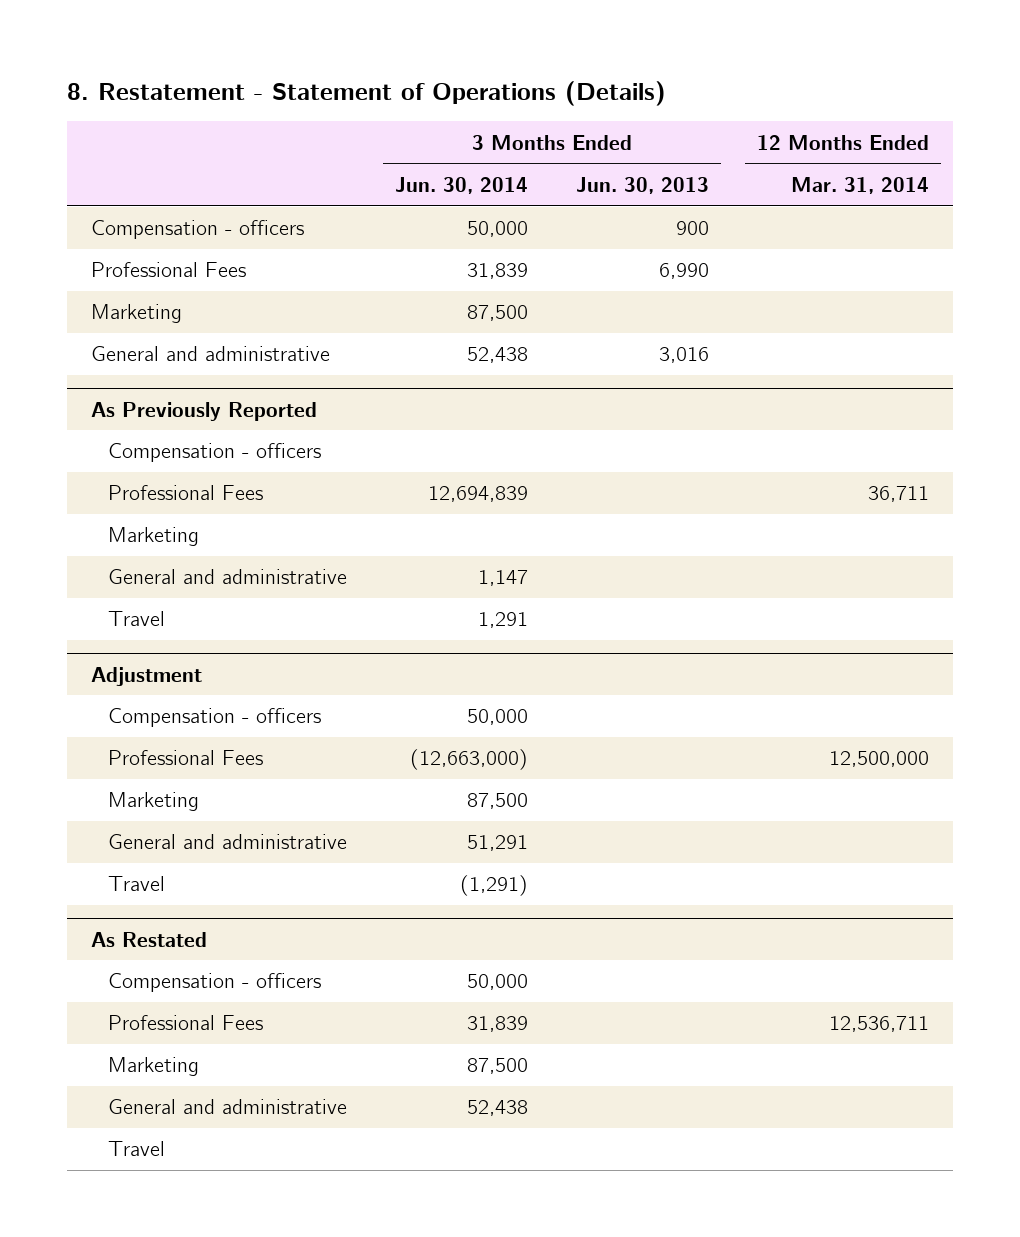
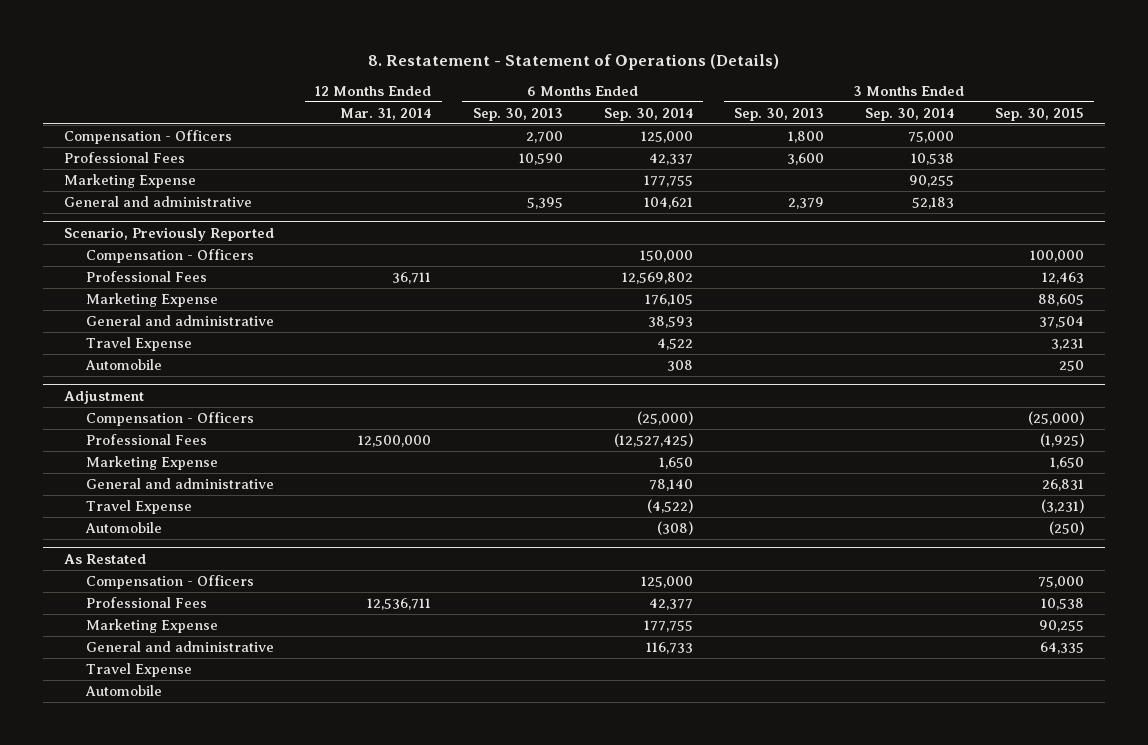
- | 3 Months Ended Jun. 30, 2014 | 3 Months Ended Jun. 30, 2013 | 12 Months Ended Mar. 31, 2014
+ | 12 Months Ended Mar. 31, 2014 | 6 Months Ended Sep. 30, 2013 | 6 Months Ended Sep. 30, 2014 | 3 Months Ended Sep. 30, 2013 | 3 Months Ended Sep. 30, 2014 | 3 Months Ended Sep. 30, 2015
- Compensation - officers | 50,000 | 900 |
+ Compensation - Officers | | 2,700 | 125,000 | 1,800 | 75,000 |
- Marketing | 87,500 | |
+ Marketing Expense | | | 177,755 | | 90,255 |
- As Previously Reported
- Compensation - officers
+ Scenario, Previously Reported
+ Compensation - Officers | | | 150,000 | | | 100,000
- Marketing
+ Marketing Expense | | | 176,105 | | | 88,605
- Travel | 1,291 | |
+ Travel Expense | | | 4,522 | | | 3,231
+ Automobile | | | 308 | | | 250
@ Adjustment
- Compensation - officers | 50,000 | |
+ Compensation - Officers | | | (25,000) | | | (25,000)
- Marketing | 87,500 | |
+ Marketing Expense | | | 1,650 | | | 1,650
- Travel | (1,291) | |
+ Travel Expense | | | (4,522) | | | (3,231)
+ Automobile | | | (308) | | | (250)
@ As Restated
- Compensation - officers | 50,000 | |
+ Compensation - Officers | | | 125,000 | | | 75,000
- Marketing | 87,500 | |
+ Marketing Expense | | | 177,755 | | | 90,255
- Travel
+ Travel Expense
+ Automobile

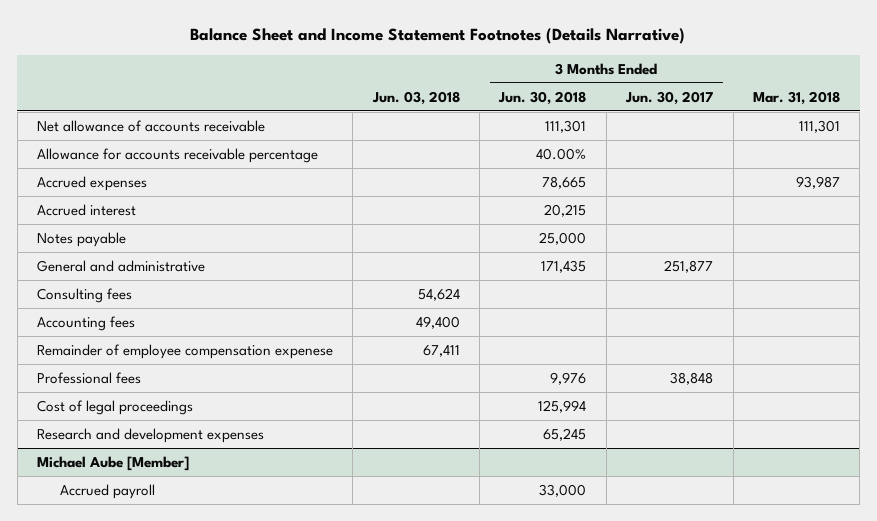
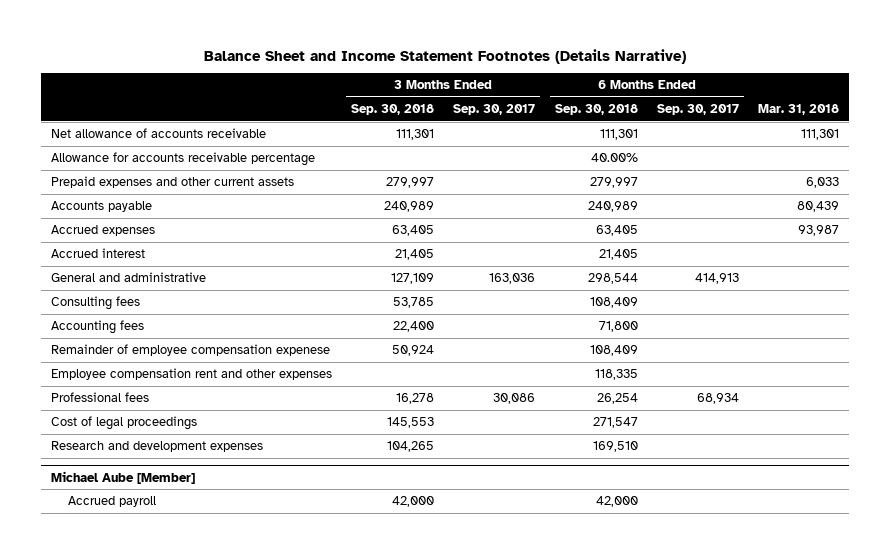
- | Jun. 03, 2018 | 3 Months Ended Jun. 30, 2018 | 3 Months Ended Jun. 30, 2017 | Mar. 31, 2018
+ | 3 Months Ended Sep. 30, 2018 | 3 Months Ended Sep. 30, 2017 | 6 Months Ended Sep. 30, 2018 | 6 Months Ended Sep. 30, 2017 | Mar. 31, 2018
+ Prepaid expenses and other current assets | 279,997 | | 279,997 | | 6,033
+ Accounts payable | 240,989 | | 240,989 | | 80,439
- Notes payable | | 25,000 | |
+ Employee compensation rent and other expenses | | | 118,335 | |

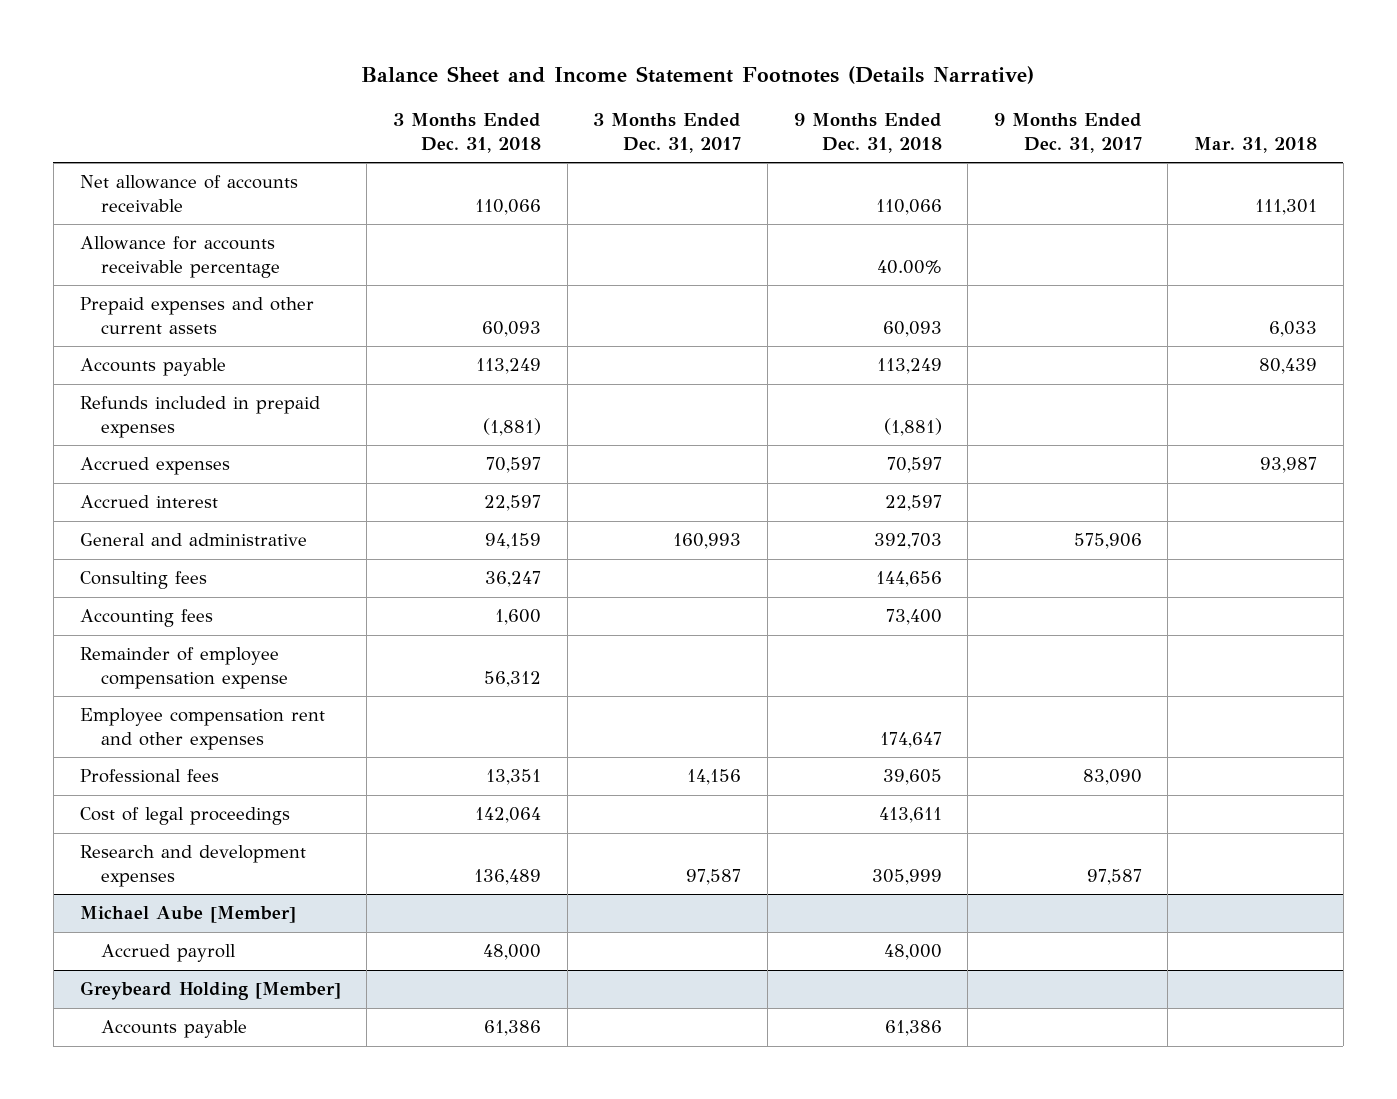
- | 3 Months Ended Sep. 30, 2018 | 3 Months Ended Sep. 30, 2017 | 6 Months Ended Sep. 30, 2018 | 6 Months Ended Sep. 30, 2017 | Mar. 31, 2018
+ | 3 Months Ended Dec. 31, 2018 | 3 Months Ended Dec. 31, 2017 | 9 Months Ended Dec. 31, 2018 | 9 Months Ended Dec. 31, 2017 | Mar. 31, 2018
+ Refunds included in prepaid expenses | (1,881) | | (1,881) | |
- Remainder of employee compensation expenese | 50,924 | | 108,409 | |
+ Remainder of employee compensation expense | 56,312 | | | |
+ Greybeard Holding [Member]
+ Accounts payable | 61,386 | | 61,386 | |

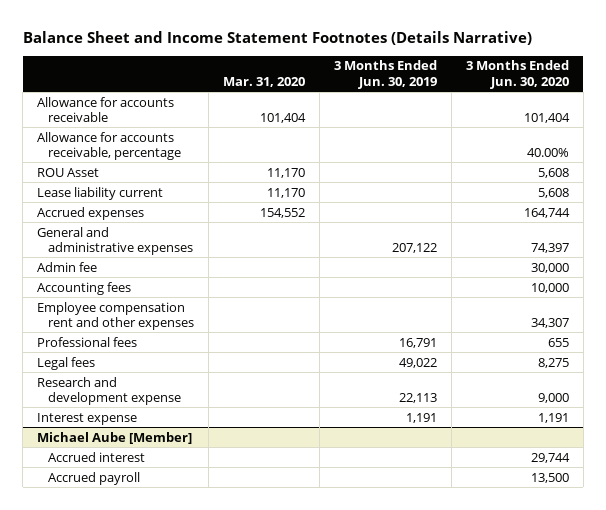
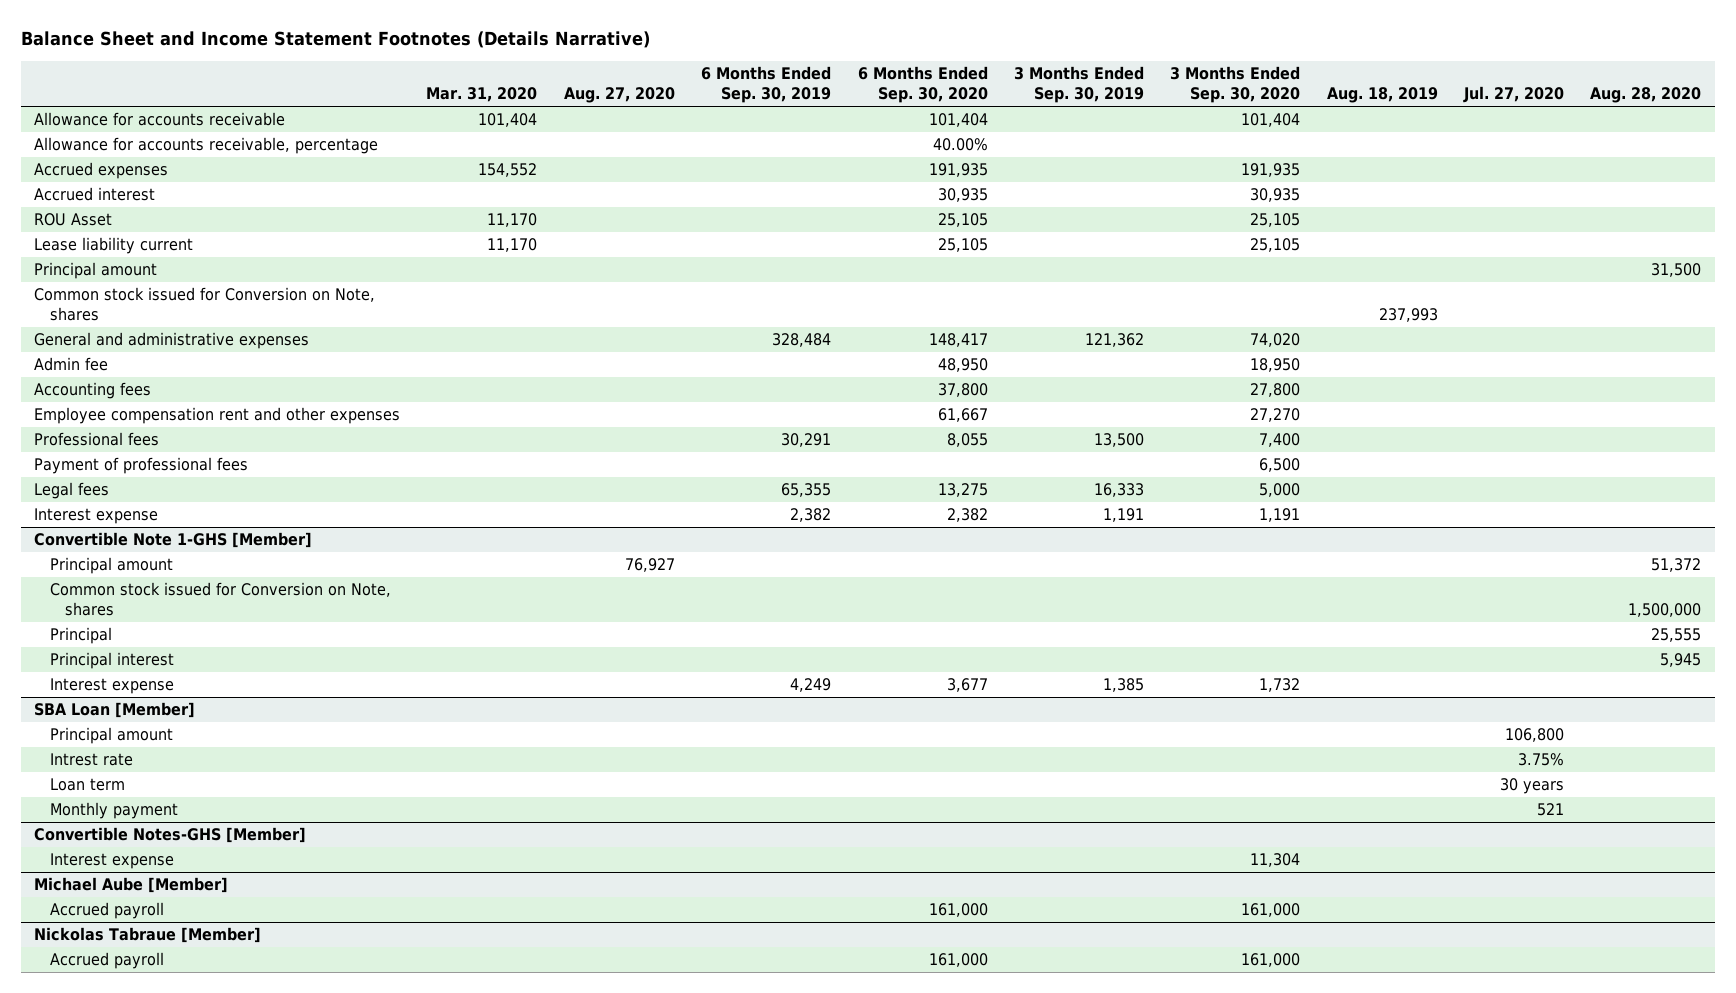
- | Mar. 31, 2020 | 3 Months Ended Jun. 30, 2019 | 3 Months Ended Jun. 30, 2020
+ | Mar. 31, 2020 | Aug. 27, 2020 | 6 Months Ended Sep. 30, 2019 | 6 Months Ended Sep. 30, 2020 | 3 Months Ended Sep. 30, 2019 | 3 Months Ended Sep. 30, 2020 | Aug. 18, 2019 | Jul. 27, 2020 | Aug. 28, 2020
moved up: Accrued expenses | 154,552 | | | 191,935 | | 191,935 | | |
+ Accrued interest | | | | 30,935 | | 30,935 | | |
+ Principal amount | | | | | | | | | 31,500
+ Common stock issued for Conversion on Note, shares | | | | | | | 237,993 | |
+ Payment of professional fees | | | | | | 6,500 | | |
- Research and development expense | | 22,113 | 9,000
+ Convertible Note 1-GHS [Member]
+ Principal amount | | 76,927 | | | | | | | 51,372
+ Common stock issued for Conversion on Note, shares | | | | | | | | | 1,500,000
+ Principal | | | | | | | | | 25,555
+ Principal interest | | | | | | | | | 5,945
+ Interest expense | | | 4,249 | 3,677 | 1,385 | 1,732 | | |
+ SBA Loan [Member]
+ Principal amount | | | | | | | | 106,800 |
+ Intrest rate | | | | | | | | 3.75% |
+ Loan term | | | | | | | | 30 years |
+ Monthly payment | | | | | | | | 521 |
+ Convertible Notes-GHS [Member]
+ Interest expense | | | | | | 11,304 | | |
@ Michael Aube [Member]
- Accrued interest | | | 29,744
+ Nickolas Tabraue [Member]
+ Accrued payroll | | | | 161,000 | | 161,000 | | |

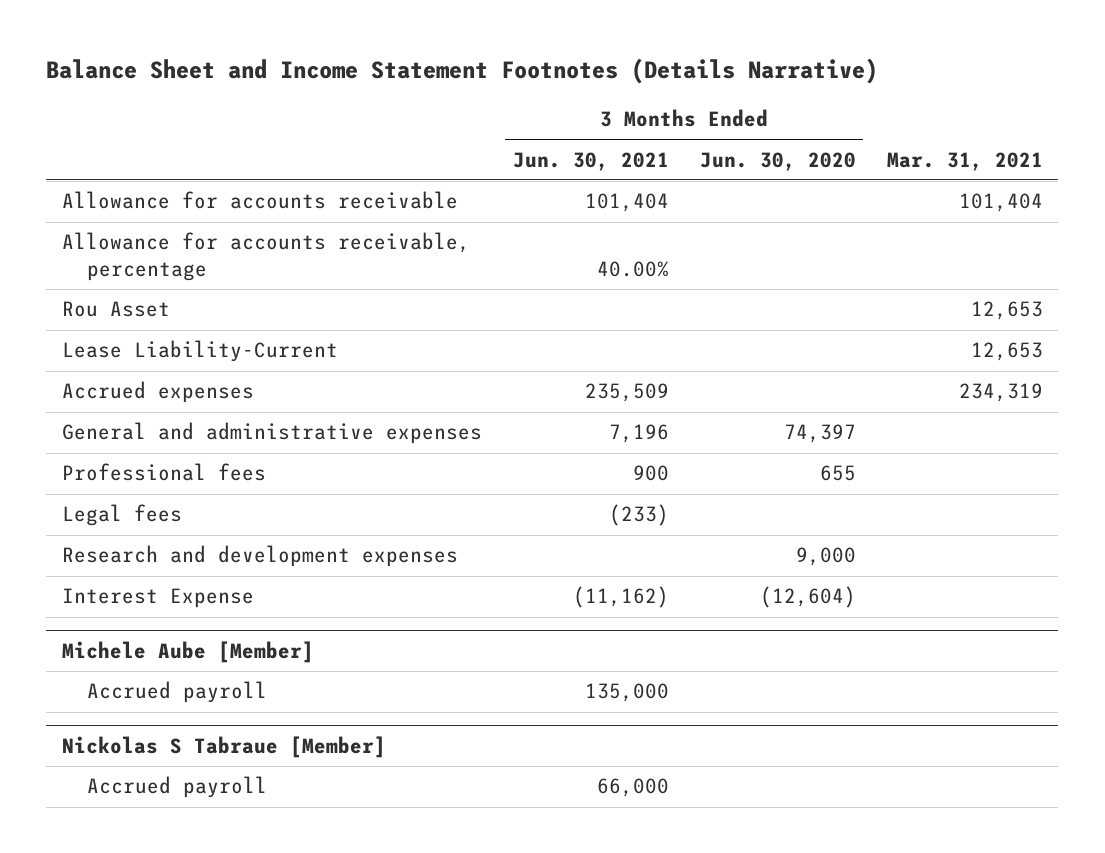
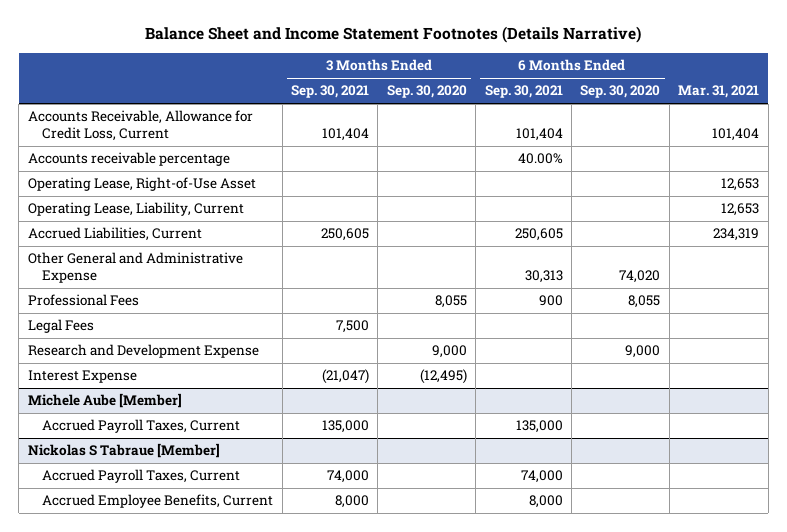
- | 3 Months Ended Jun. 30, 2021 | 3 Months Ended Jun. 30, 2020 | Mar. 31, 2021
+ | 3 Months Ended Sep. 30, 2021 | 3 Months Ended Sep. 30, 2020 | 6 Months Ended Sep. 30, 2021 | 6 Months Ended Sep. 30, 2020 | Mar. 31, 2021
- Allowance for accounts receivable | 101,404 | | 101,404
- Allowance for accounts receivable, percentage | 40.00% | |
- Rou Asset | | | 12,653
- Lease Liability-Current | | | 12,653
- Accrued expenses | 235,509 | | 234,319
- General and administrative expenses | 7,196 | 74,397 |
- Professional fees | 900 | 655 |
- Legal fees | (233) | |
- Research and development expenses | | 9,000 |
+ Accounts Receivable, Allowance for Credit Loss, Current | 101,404 | | 101,404 | | 101,404
+ Accounts receivable percentage | | | 40.00% | |
+ Operating Lease, Right-of-Use Asset | | | | | 12,653
+ Operating Lease, Liability, Current | | | | | 12,653
+ Accrued Liabilities, Current | 250,605 | | 250,605 | | 234,319
+ Other General and Administrative Expense | | | 30,313 | 74,020 |
+ Professional Fees | | 8,055 | 900 | 8,055 |
+ Legal Fees | 7,500 | | | |
+ Research and Development Expense | | 9,000 | | 9,000 |
@ Michele Aube [Member]
- Accrued payroll | 135,000 | |
+ Accrued Payroll Taxes, Current | 135,000 | | 135,000 | |
@ Nickolas S Tabraue [Member]
- Accrued payroll | 66,000 | |
+ Accrued Payroll Taxes, Current | 74,000 | | 74,000 | |
+ Accrued Employee Benefits, Current | 8,000 | | 8,000 | |

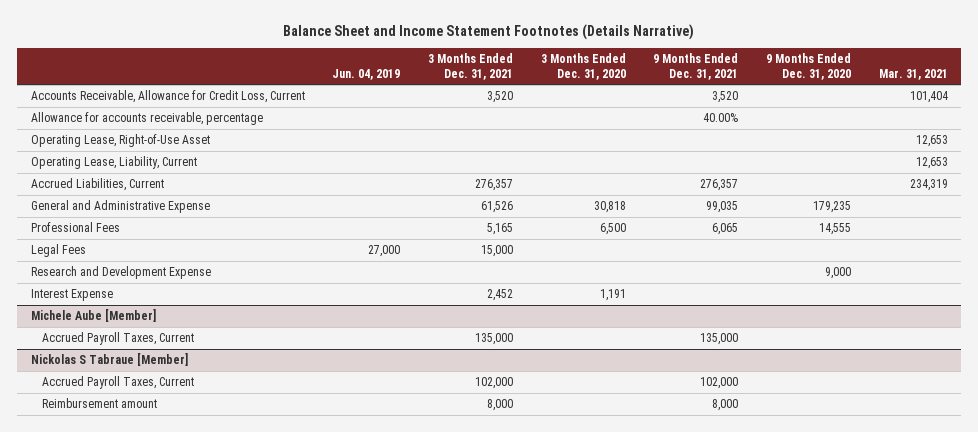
- | 3 Months Ended Sep. 30, 2021 | 3 Months Ended Sep. 30, 2020 | 6 Months Ended Sep. 30, 2021 | 6 Months Ended Sep. 30, 2020 | Mar. 31, 2021
+ | Jun. 04, 2019 | 3 Months Ended Dec. 31, 2021 | 3 Months Ended Dec. 31, 2020 | 9 Months Ended Dec. 31, 2021 | 9 Months Ended Dec. 31, 2020 | Mar. 31, 2021
- Accounts receivable percentage | | | 40.00% | |
+ Allowance for accounts receivable, percentage | | | | 40.00% | |
- Other General and Administrative Expense | | | 30,313 | 74,020 |
+ General and Administrative Expense | | 61,526 | 30,818 | 99,035 | 179,235 |
@ Nickolas S Tabraue [Member]
- Accrued Employee Benefits, Current | 8,000 | | 8,000 | |
+ Reimbursement amount | | 8,000 | | 8,000 | |

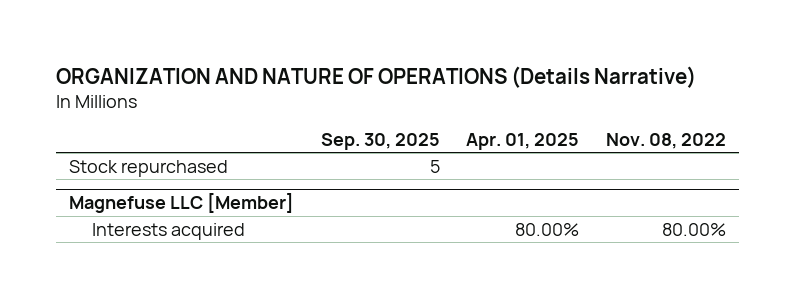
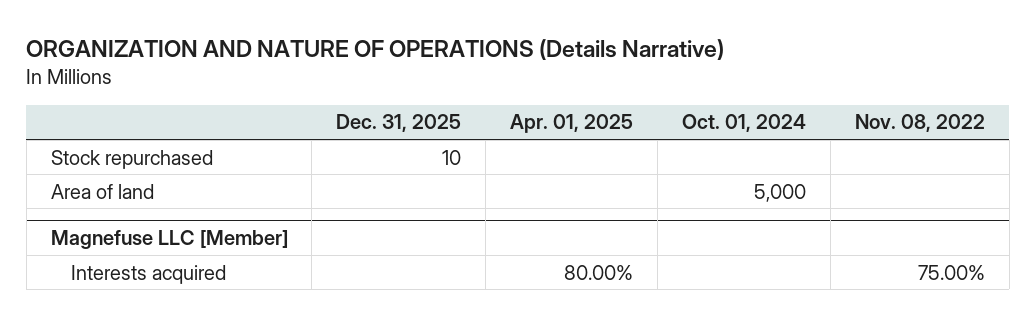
- | Sep. 30, 2025 | Apr. 01, 2025 | Nov. 08, 2022
+ | Dec. 31, 2025 | Apr. 01, 2025 | Oct. 01, 2024 | Nov. 08, 2022
+ Area of land | | | 5,000 |
@ Magnefuse LLC [Member]
- Interests acquired | | 80.00% | 80.00%
+ Interests acquired | | 80.00% | | 75.00%

